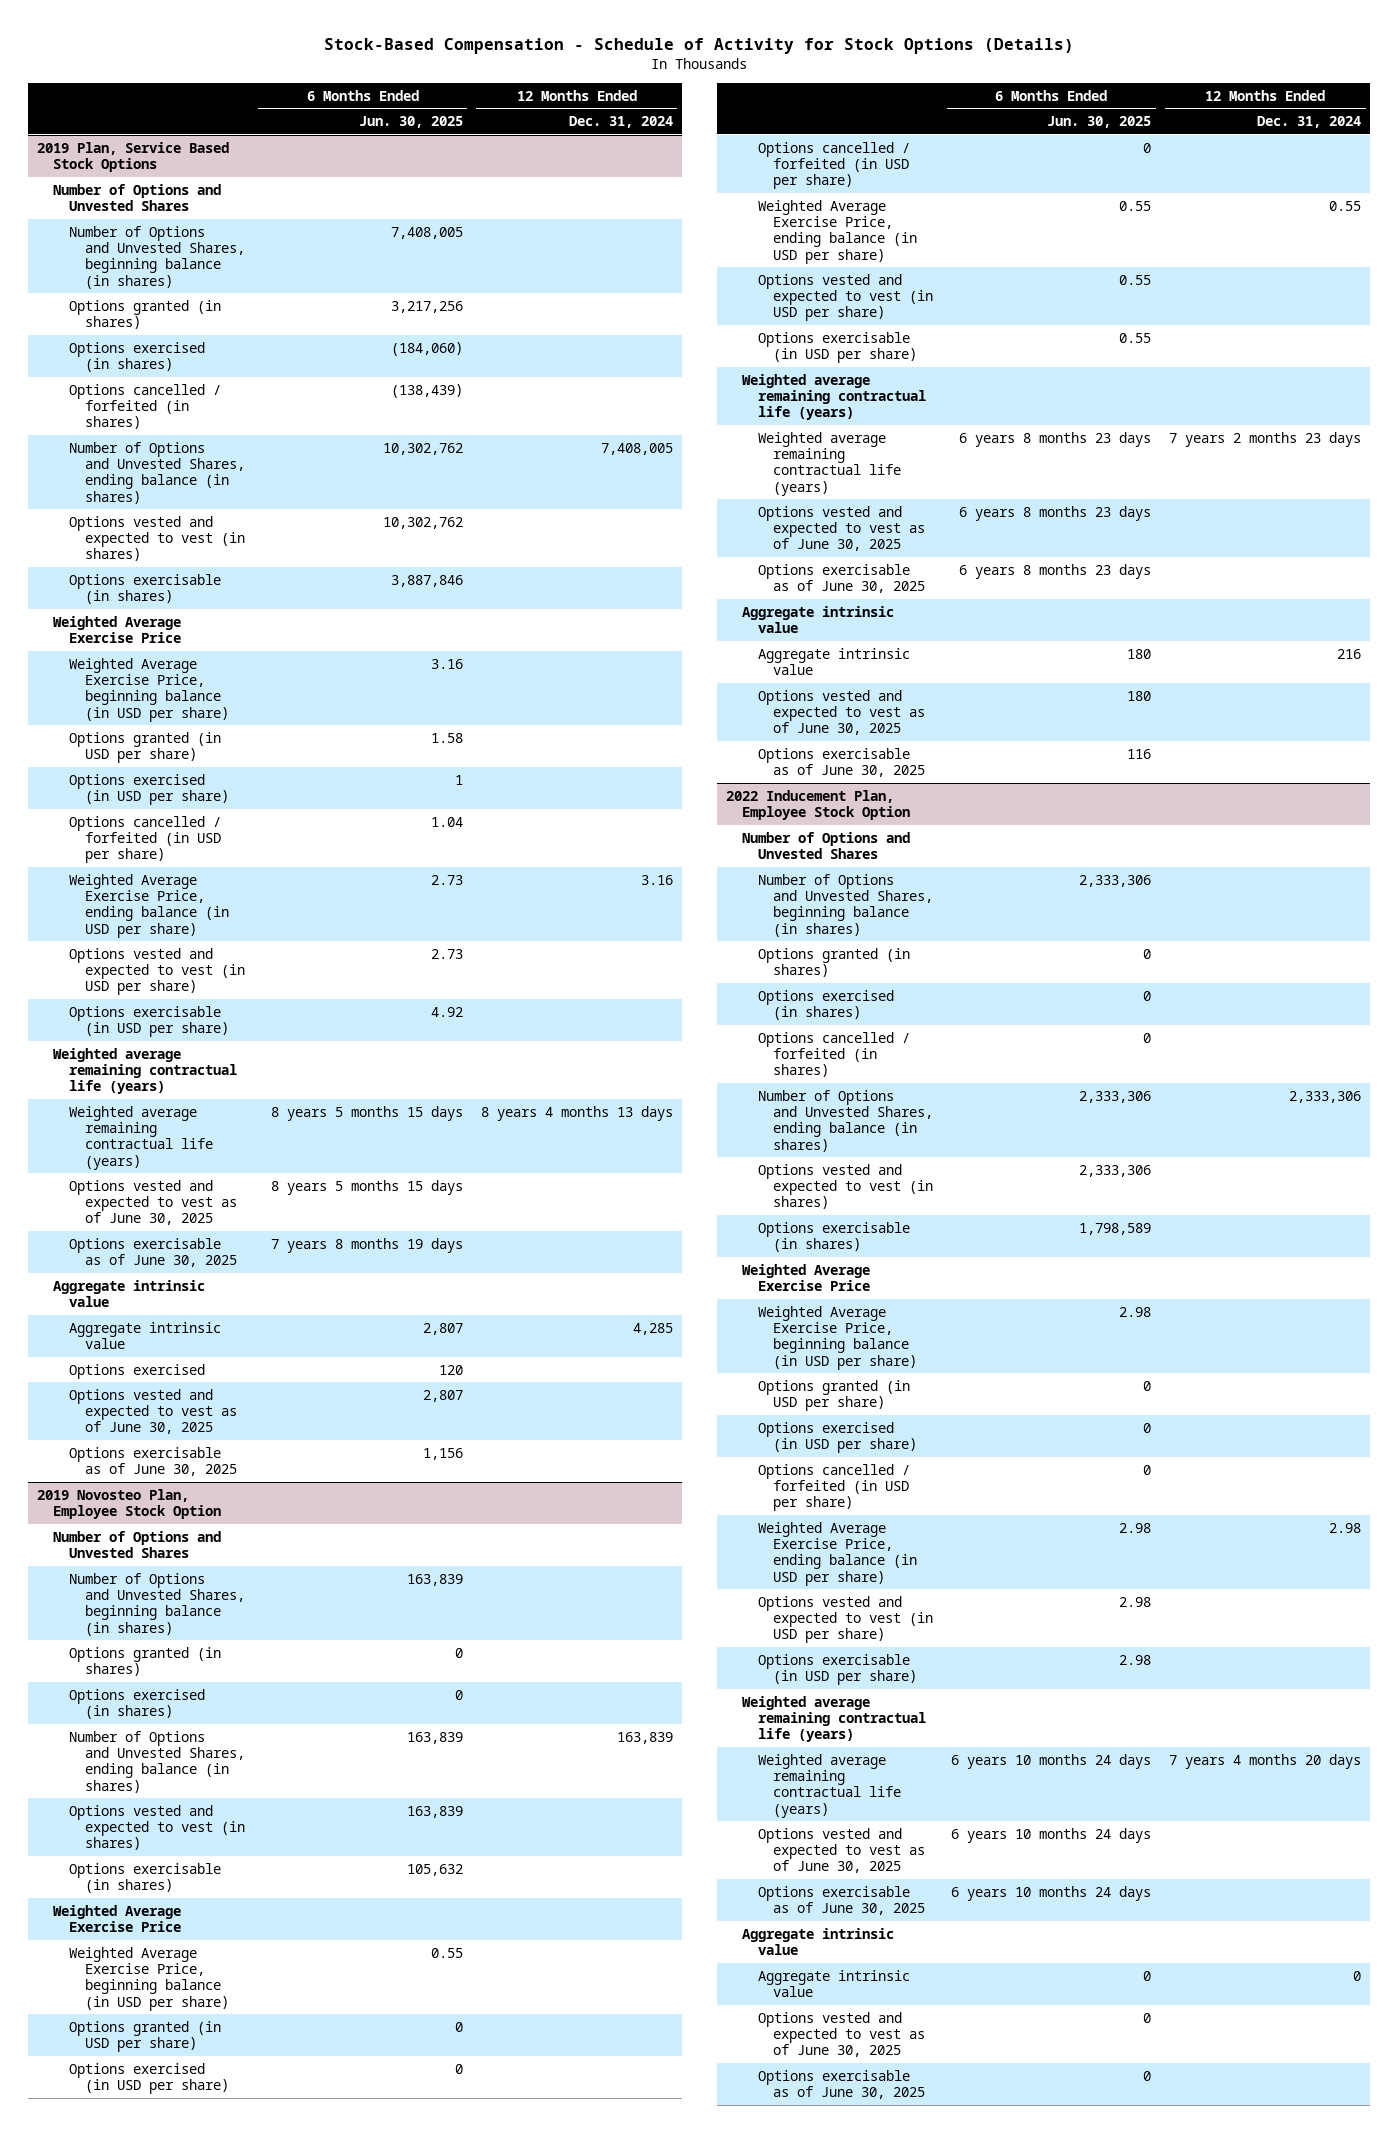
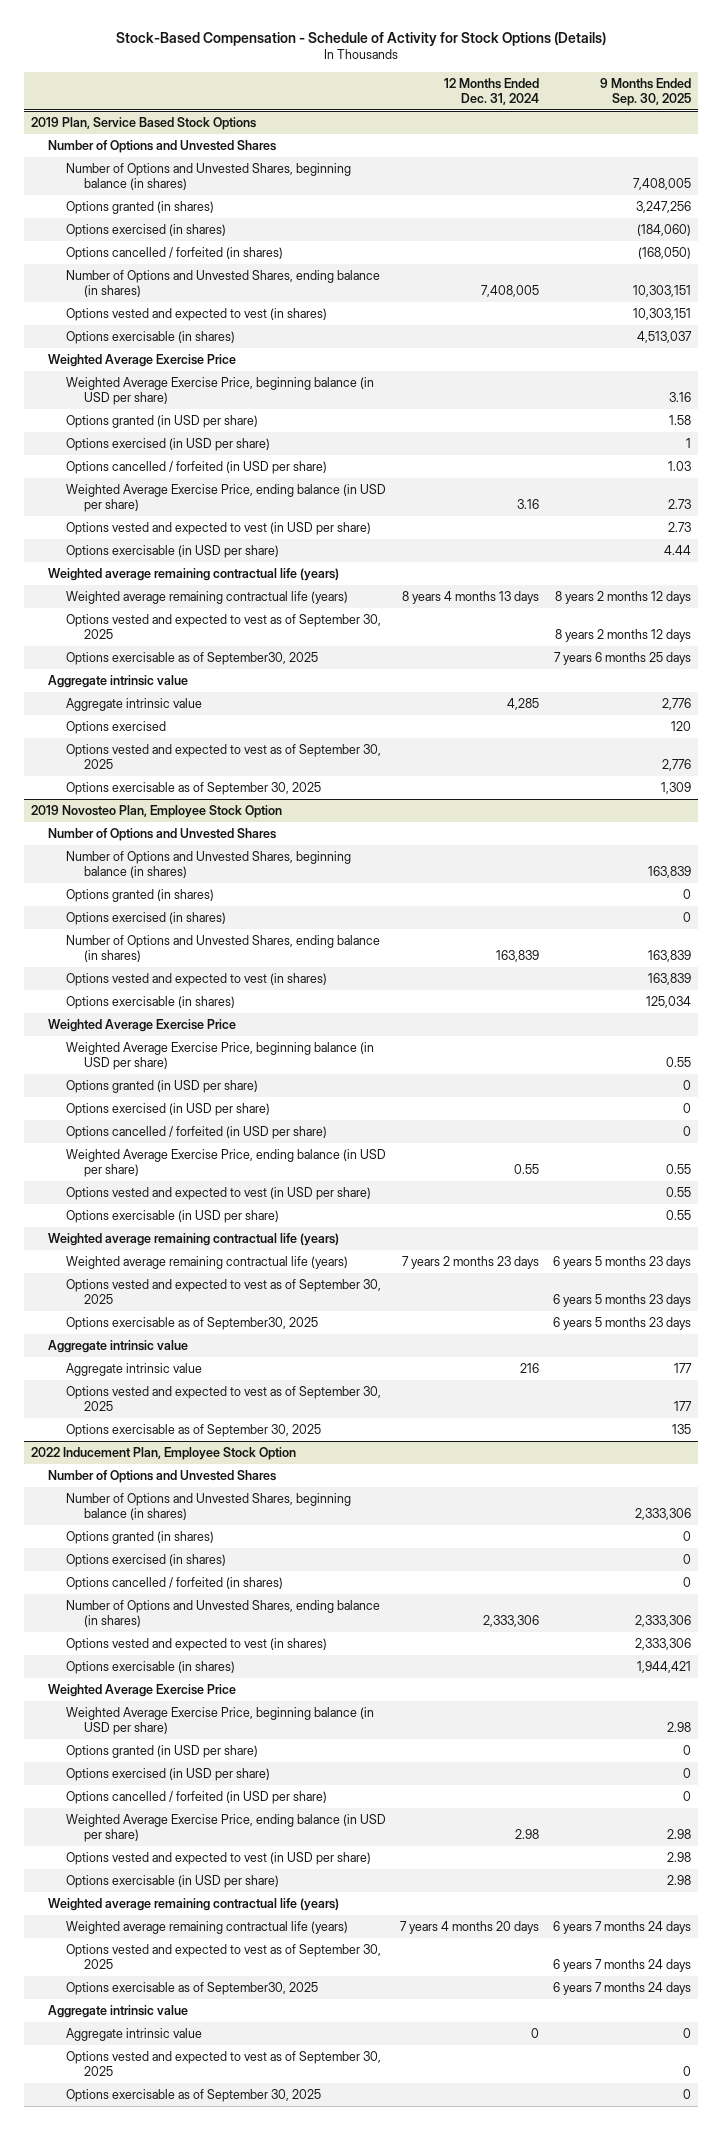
- | 6 Months Ended Jun. 30, 2025 | 12 Months Ended Dec. 31, 2024
+ | 12 Months Ended Dec. 31, 2024 | 9 Months Ended Sep. 30, 2025
@ 2019 Plan, Service Based Stock Options
- Options vested and expected to vest as of June 30, 2025 | 8 years 5 months 15 days |
- Options exercisable as of June 30, 2025 | 7 years 8 months 19 days |
+ Options vested and expected to vest as of September 30, 2025 | | 8 years 2 months 12 days
+ Options exercisable as of September30, 2025 | | 7 years 6 months 25 days
- Options vested and expected to vest as of June 30, 2025 | 2,807 |
- Options exercisable as of June 30, 2025 | 1,156 |
+ Options vested and expected to vest as of September 30, 2025 | | 2,776
+ Options exercisable as of September 30, 2025 | | 1,309
@ 2019 Novosteo Plan, Employee Stock Option
- Options vested and expected to vest as of June 30, 2025 | 6 years 8 months 23 days |
- Options exercisable as of June 30, 2025 | 6 years 8 months 23 days |
+ Options vested and expected to vest as of September 30, 2025 | | 6 years 5 months 23 days
+ Options exercisable as of September30, 2025 | | 6 years 5 months 23 days
- Options vested and expected to vest as of June 30, 2025 | 180 |
- Options exercisable as of June 30, 2025 | 116 |
+ Options vested and expected to vest as of September 30, 2025 | | 177
+ Options exercisable as of September 30, 2025 | | 135
@ 2022 Inducement Plan, Employee Stock Option
- Options vested and expected to vest as of June 30, 2025 | 6 years 10 months 24 days |
- Options exercisable as of June 30, 2025 | 6 years 10 months 24 days |
+ Options vested and expected to vest as of September 30, 2025 | | 6 years 7 months 24 days
+ Options exercisable as of September30, 2025 | | 6 years 7 months 24 days
- Options vested and expected to vest as of June 30, 2025 | 0 |
- Options exercisable as of June 30, 2025 | 0 |
+ Options vested and expected to vest as of September 30, 2025 | | 0
+ Options exercisable as of September 30, 2025 | | 0

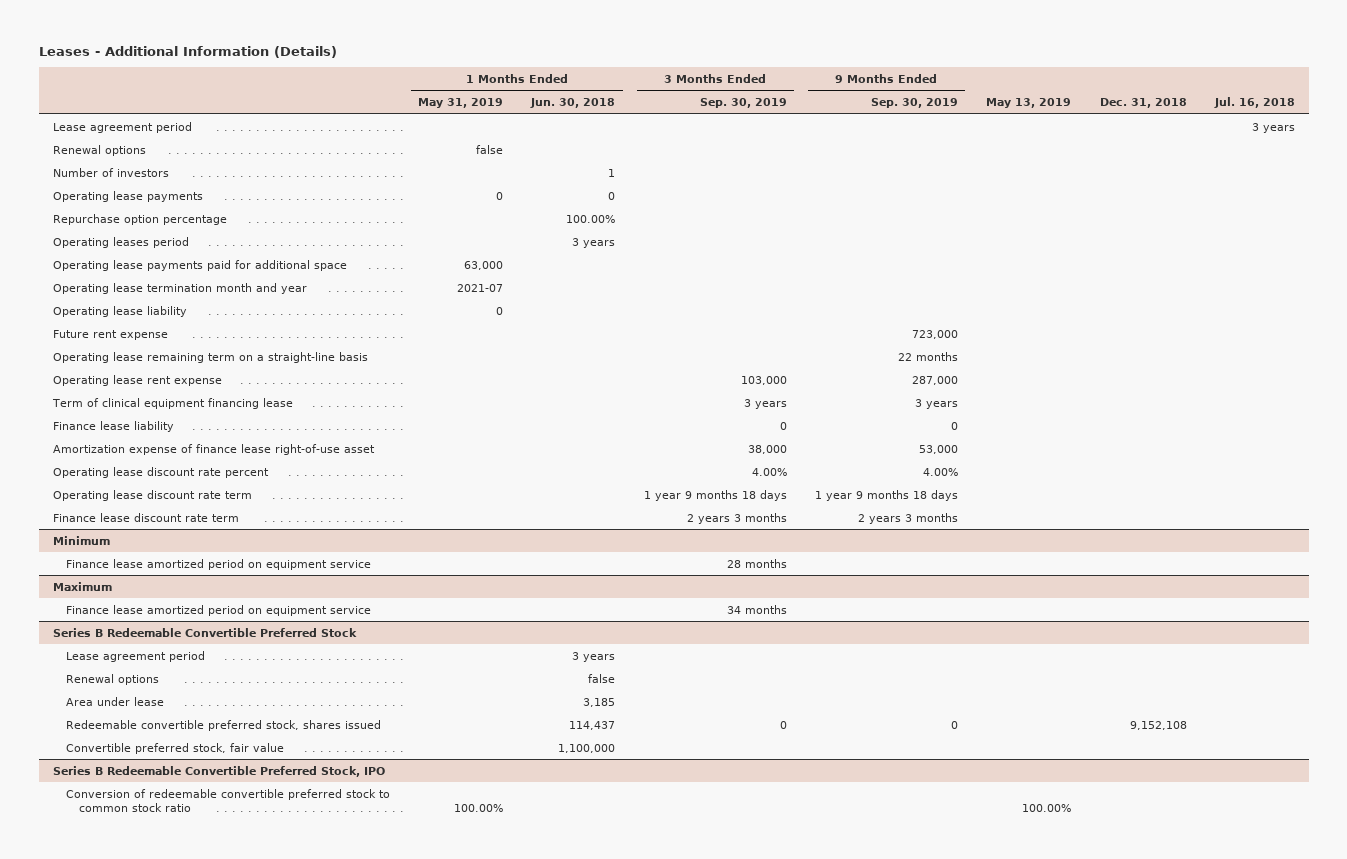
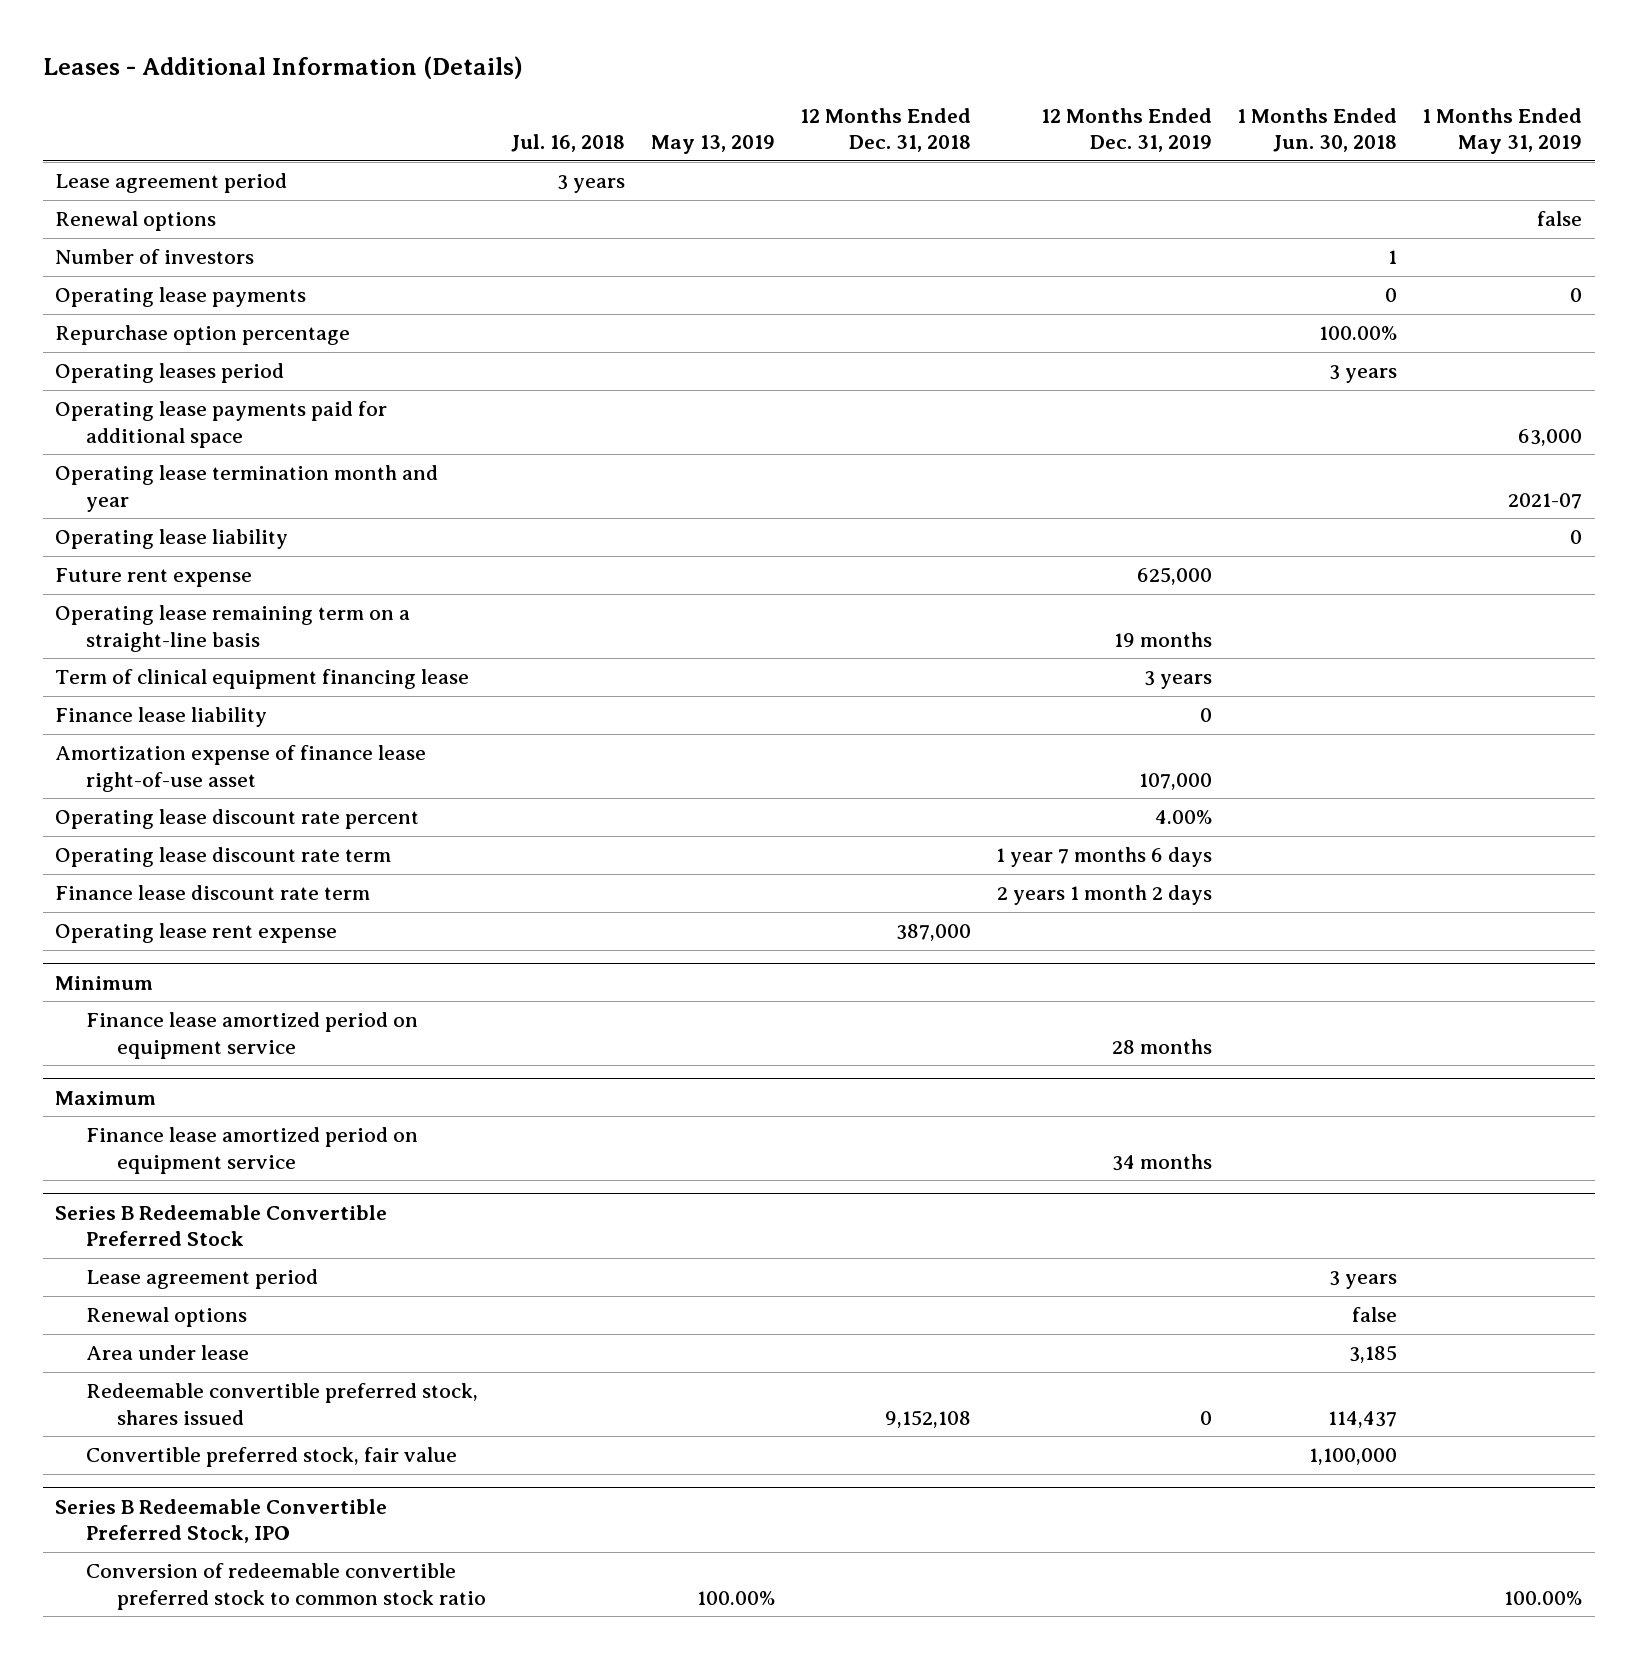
- | 1 Months Ended May 31, 2019 | 1 Months Ended Jun. 30, 2018 | 3 Months Ended Sep. 30, 2019 | 9 Months Ended Sep. 30, 2019 | May 13, 2019 | Dec. 31, 2018 | Jul. 16, 2018
+ | Jul. 16, 2018 | May 13, 2019 | 12 Months Ended Dec. 31, 2018 | 12 Months Ended Dec. 31, 2019 | 1 Months Ended Jun. 30, 2018 | 1 Months Ended May 31, 2019
moved down: Operating lease rent expense | | | 387,000 | | |

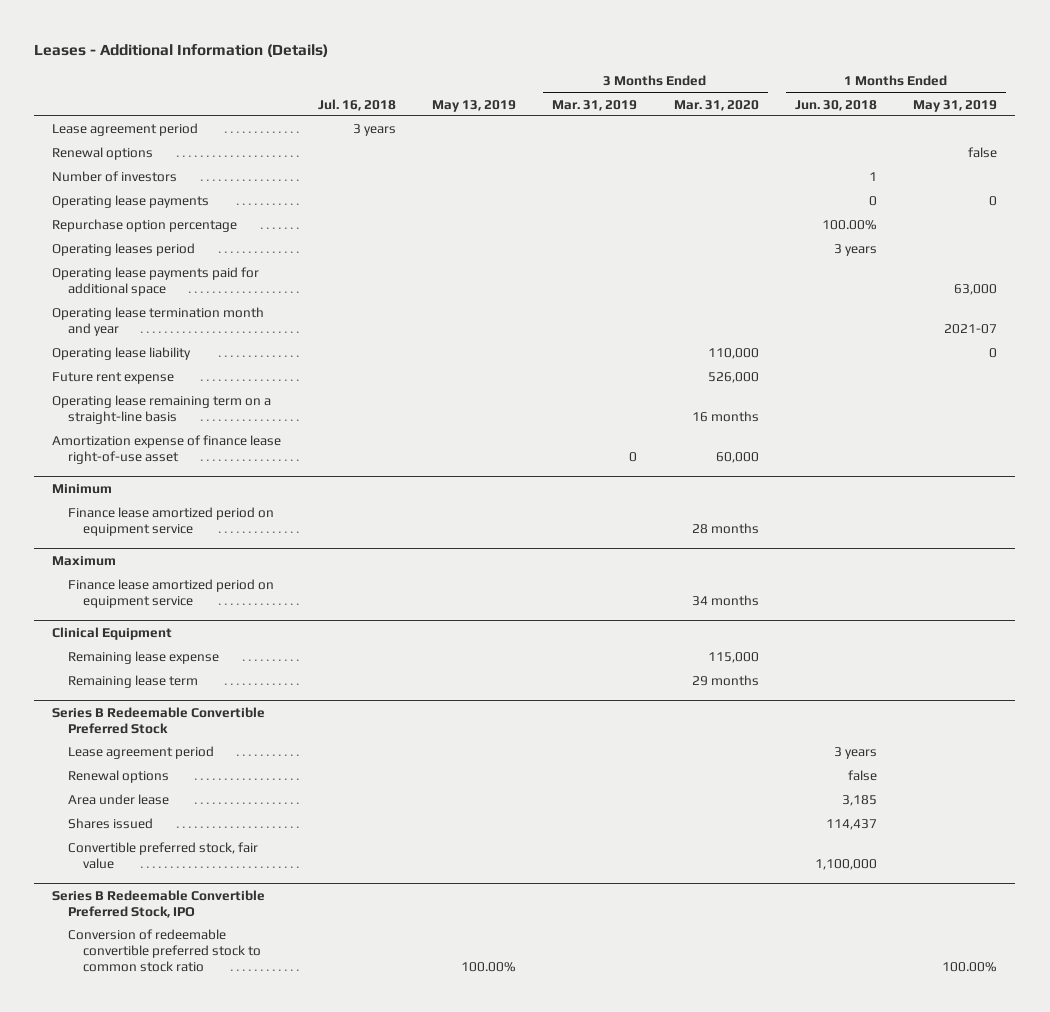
- | Jul. 16, 2018 | May 13, 2019 | 12 Months Ended Dec. 31, 2018 | 12 Months Ended Dec. 31, 2019 | 1 Months Ended Jun. 30, 2018 | 1 Months Ended May 31, 2019
+ | Jul. 16, 2018 | May 13, 2019 | 3 Months Ended Mar. 31, 2019 | 3 Months Ended Mar. 31, 2020 | 1 Months Ended Jun. 30, 2018 | 1 Months Ended May 31, 2019
- Term of clinical equipment financing lease | | | | 3 years | |
- Finance lease liability | | | | 0 | |
- Operating lease discount rate percent | | | | 4.00% | |
- Operating lease discount rate term | | | | 1 year 7 months 6 days | |
- Finance lease discount rate term | | | | 2 years 1 month 2 days | |
- Operating lease rent expense | | | 387,000 | | |
+ Clinical Equipment
+ Remaining lease expense | | | | 115,000 | |
+ Remaining lease term | | | | 29 months | |
@ Series B Redeemable Convertible Preferred Stock
- Redeemable convertible preferred stock, shares issued | | | 9,152,108 | 0 | 114,437 |
+ Shares issued | | | | | 114,437 |

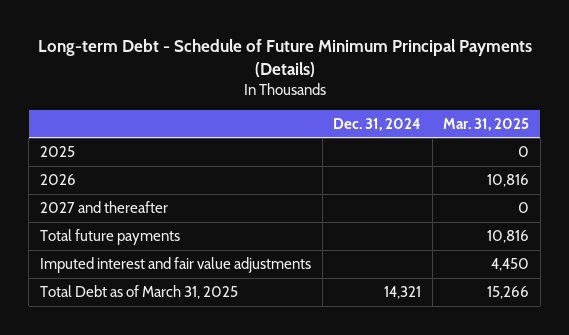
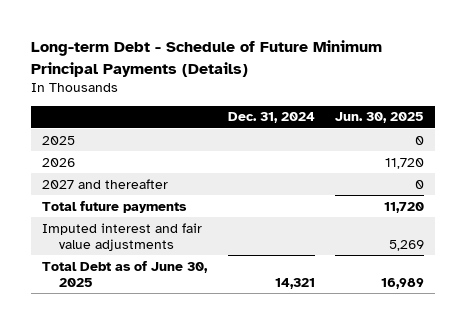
- | Dec. 31, 2024 | Mar. 31, 2025
+ | Dec. 31, 2024 | Jun. 30, 2025
- Total Debt as of March 31, 2025 | 14,321 | 15,266
+ Total Debt as of June 30, 2025 | 14,321 | 16,989

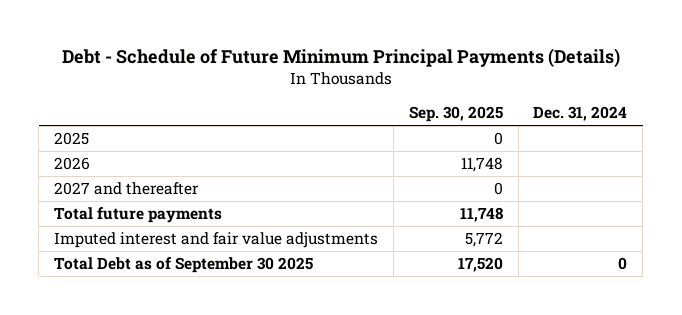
- Long-term Debt - Schedule of Future Minimum Principal Payments (Details)
+ Debt - Schedule of Future Minimum Principal Payments (Details)
- | Dec. 31, 2024 | Jun. 30, 2025
+ | Sep. 30, 2025 | Dec. 31, 2024
- Total Debt as of June 30, 2025 | 14,321 | 16,989
+ Total Debt as of September 30 2025 | 17,520 | 0

